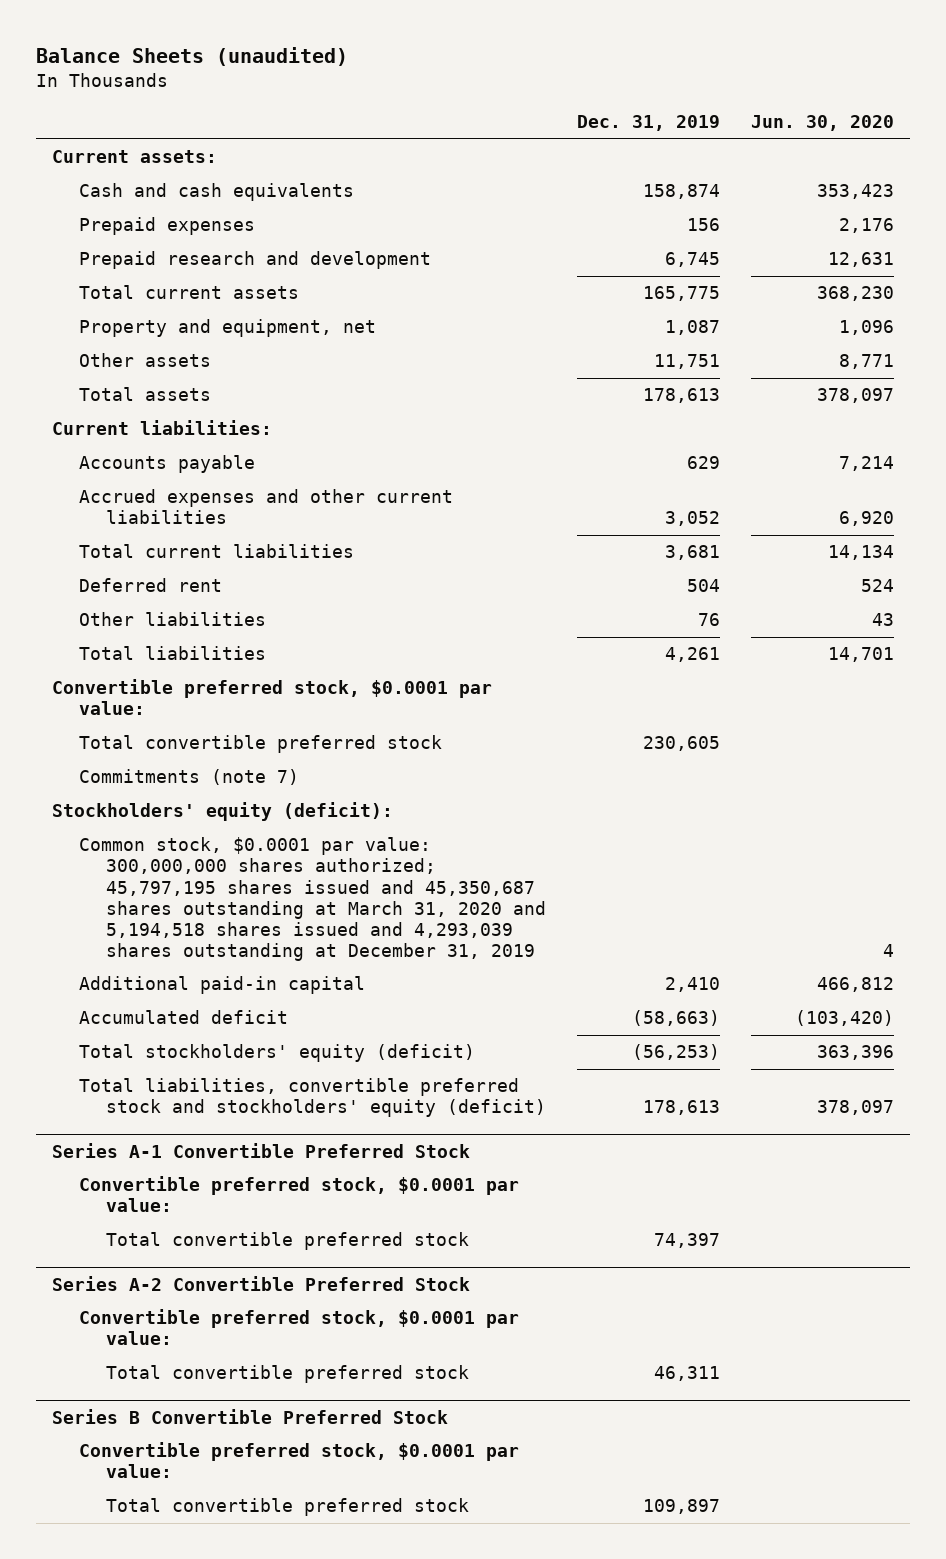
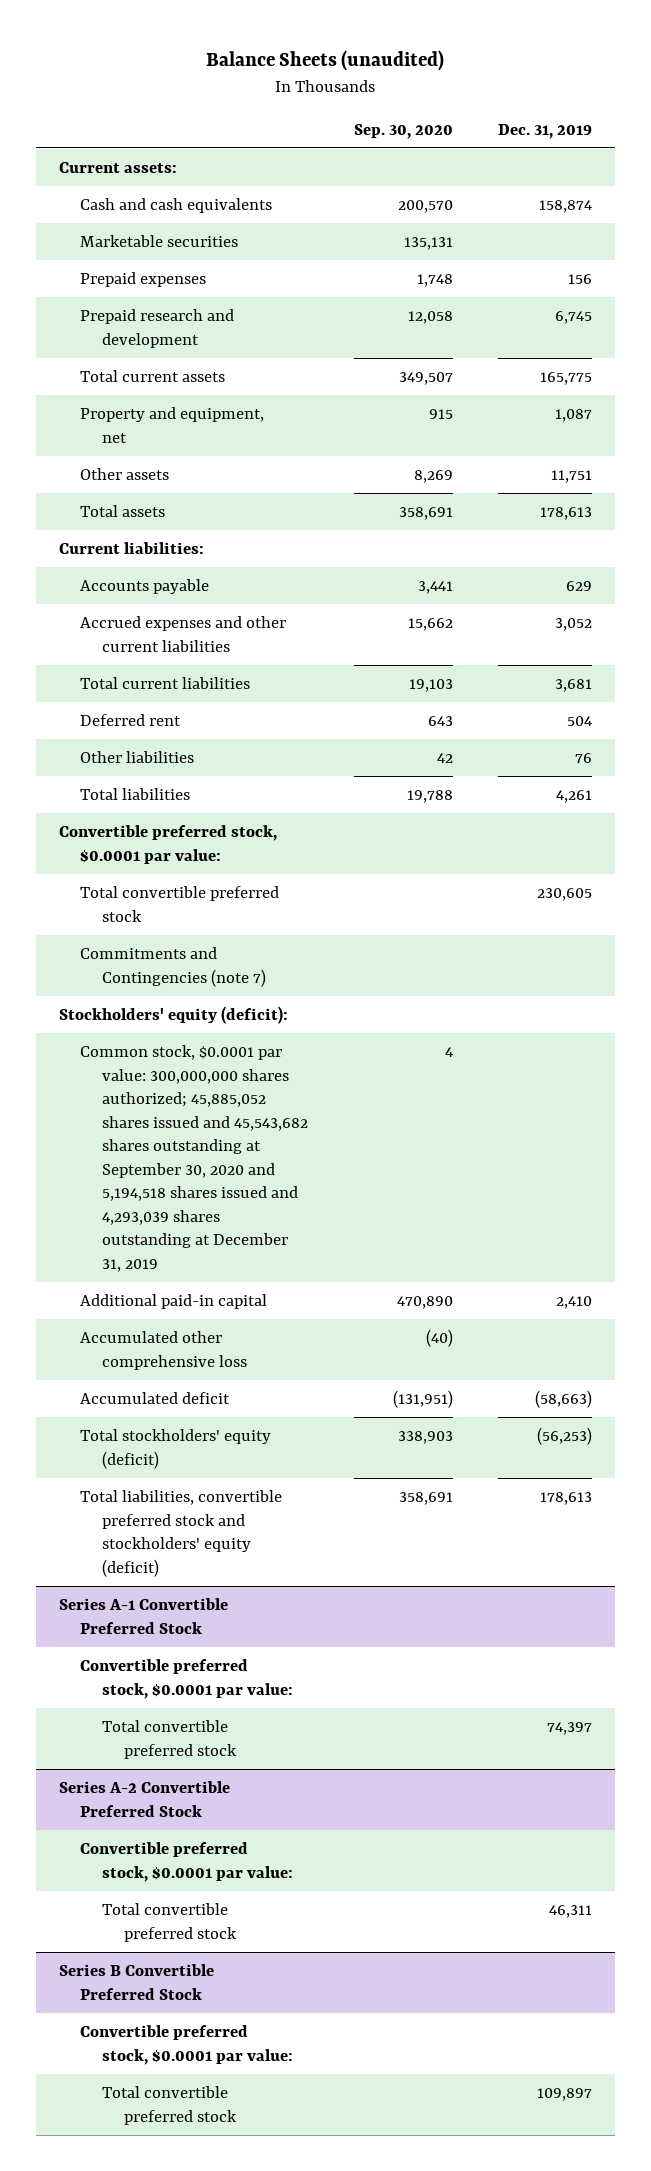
- | Dec. 31, 2019 | Jun. 30, 2020
+ | Sep. 30, 2020 | Dec. 31, 2019
+ Marketable securities | 135,131 |
- Commitments (note 7)
+ Commitments and Contingencies (note 7)
- Common stock, $0.0001 par value: 300,000,000 shares authorized; 45,797,195 shares issued and 45,350,687 shares outstanding at March 31, 2020 and 5,194,518 shares issued and 4,293,039 shares outstanding at December 31, 2019 | | 4
+ Common stock, $0.0001 par value: 300,000,000 shares authorized; 45,885,052 shares issued and 45,543,682 shares outstanding at September 30, 2020 and 5,194,518 shares issued and 4,293,039 shares outstanding at December 31, 2019 | 4 |
+ Accumulated other comprehensive loss | (40) |

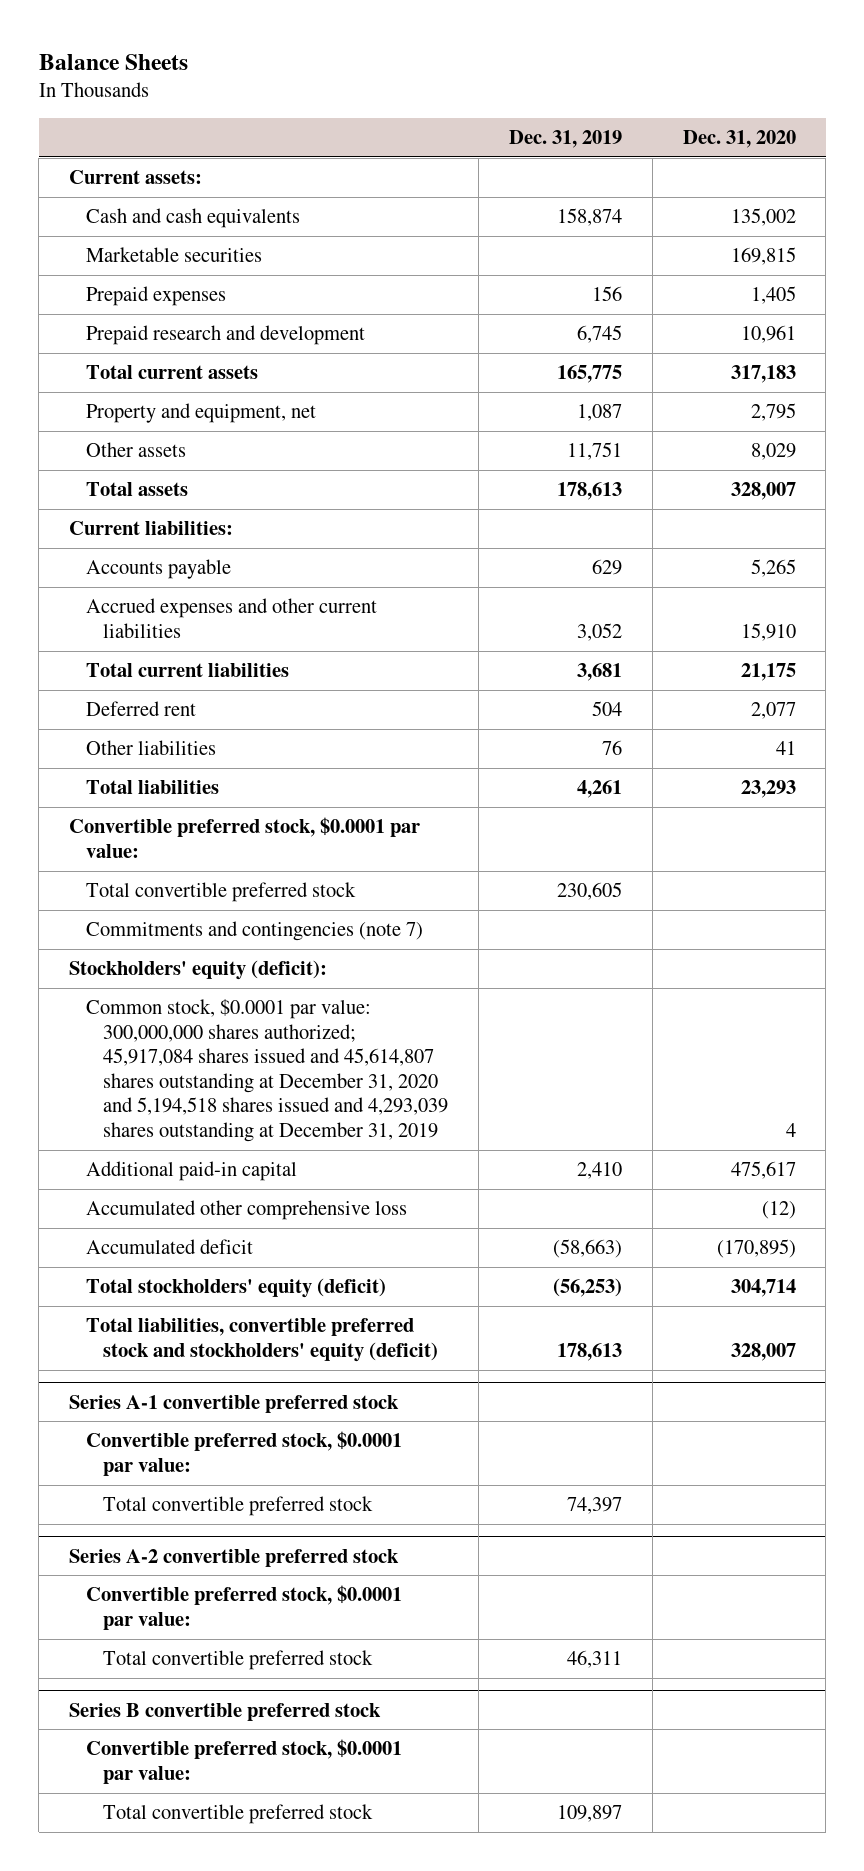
- Balance Sheets (unaudited)
+ Balance Sheets
- | Sep. 30, 2020 | Dec. 31, 2019
+ | Dec. 31, 2019 | Dec. 31, 2020
- Commitments and Contingencies (note 7)
+ Commitments and contingencies (note 7)
- Common stock, $0.0001 par value: 300,000,000 shares authorized; 45,885,052 shares issued and 45,543,682 shares outstanding at September 30, 2020 and 5,194,518 shares issued and 4,293,039 shares outstanding at December 31, 2019 | 4 |
+ Common stock, $0.0001 par value: 300,000,000 shares authorized; 45,917,084 shares issued and 45,614,807 shares outstanding at December 31, 2020 and 5,194,518 shares issued and 4,293,039 shares outstanding at December 31, 2019 | | 4
- Series A-1 Convertible Preferred Stock
+ Series A-1 convertible preferred stock
- Series A-2 Convertible Preferred Stock
+ Series A-2 convertible preferred stock
- Series B Convertible Preferred Stock
+ Series B convertible preferred stock

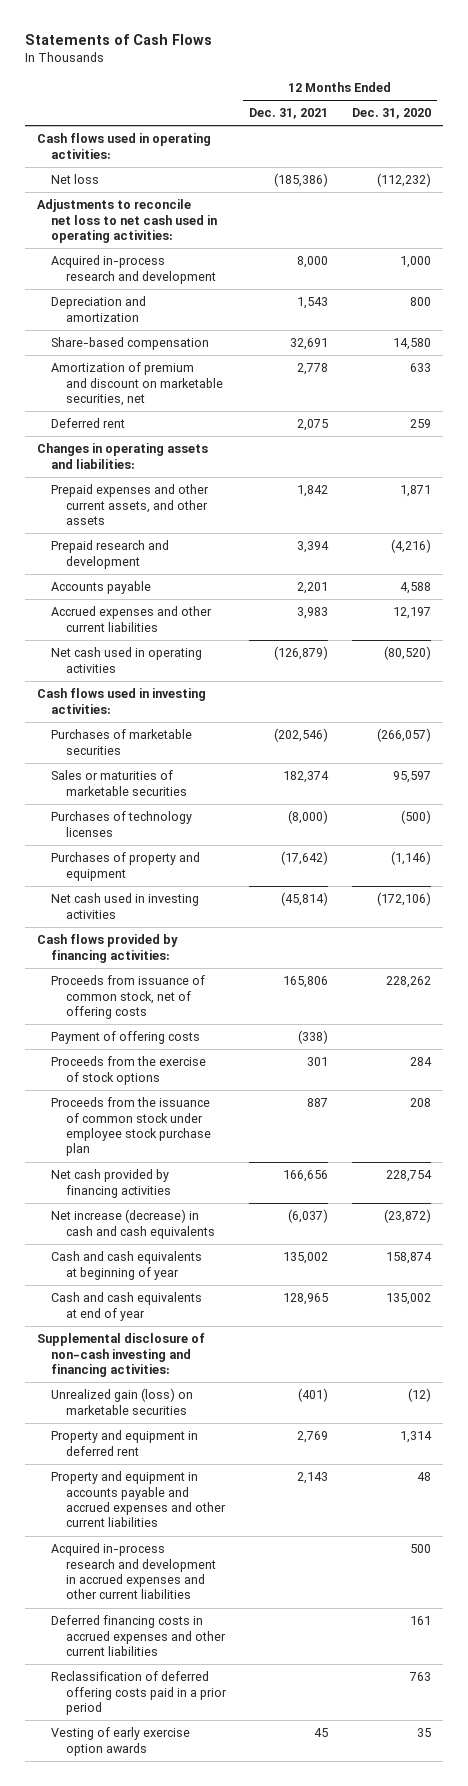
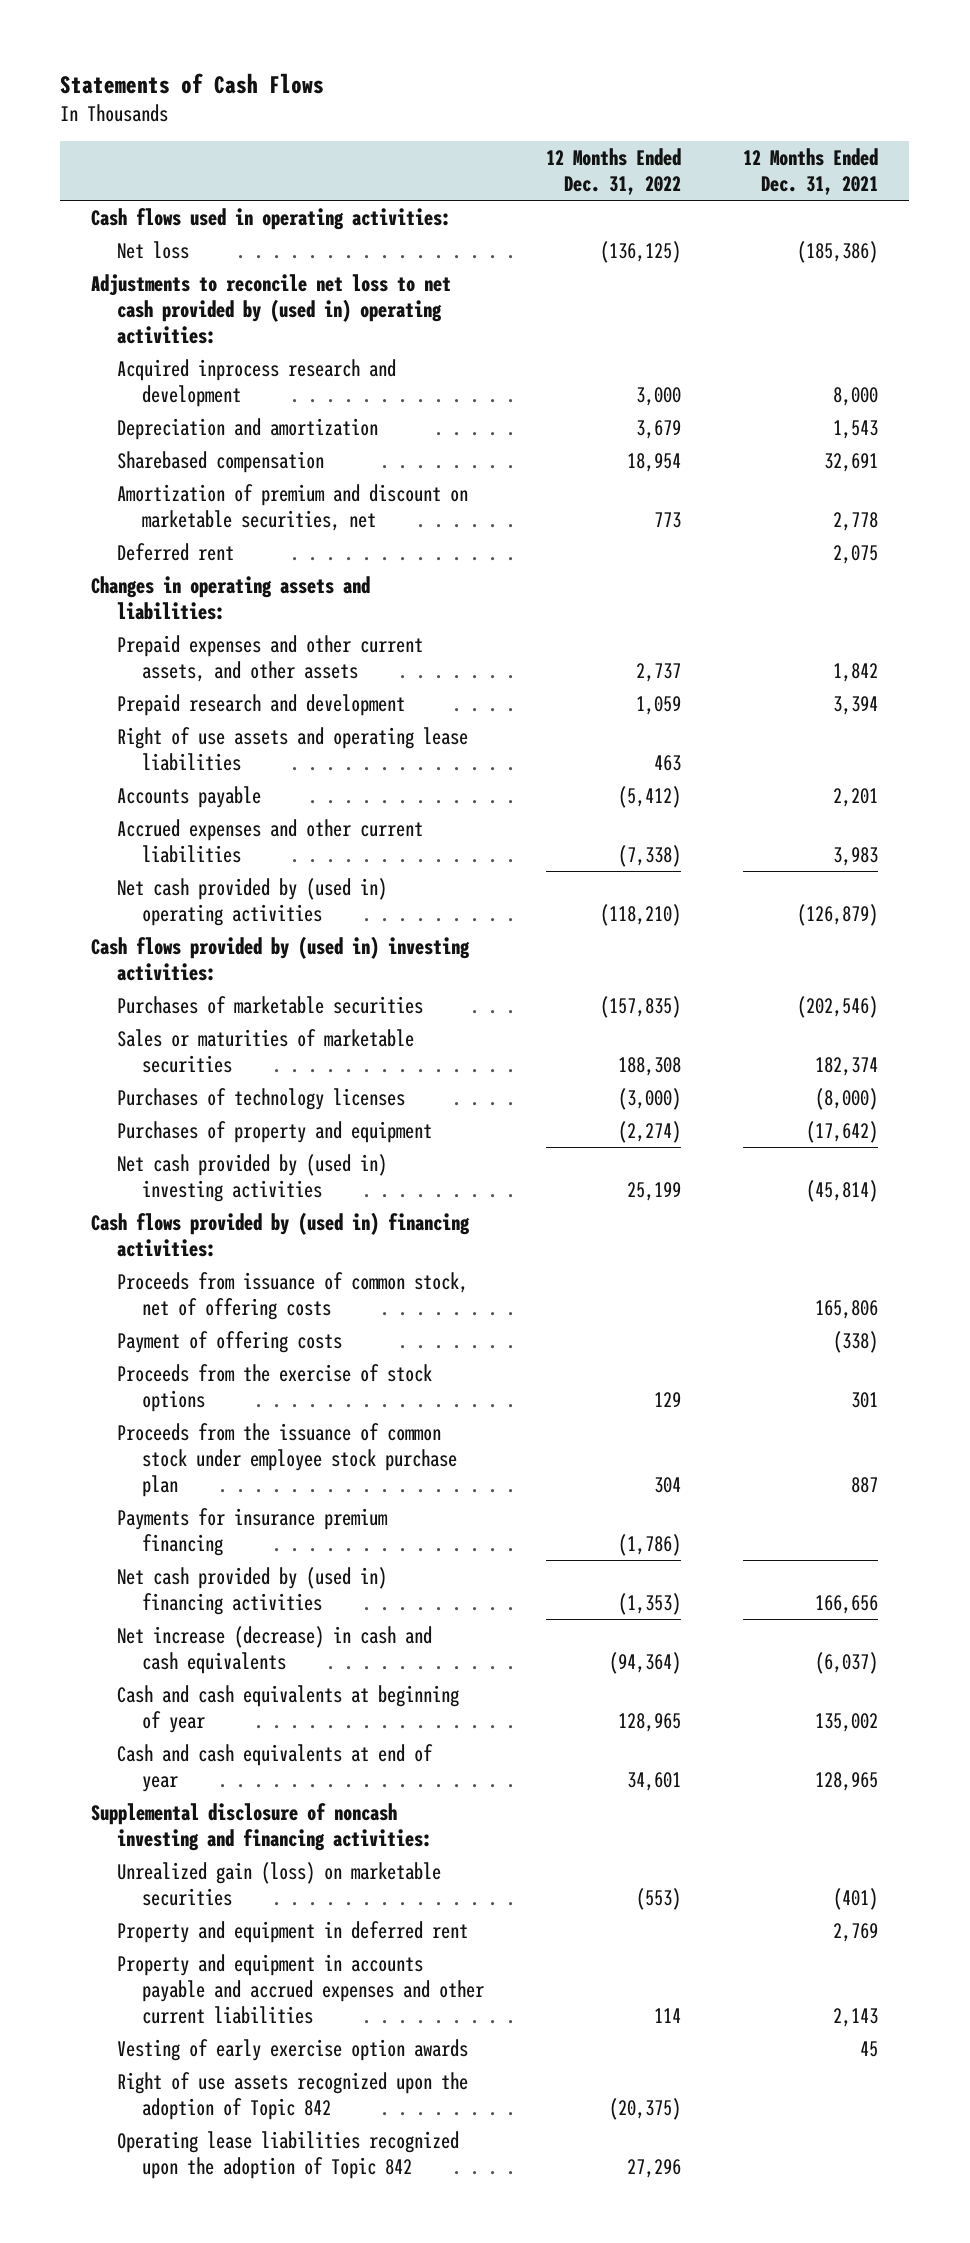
- | 12 Months Ended Dec. 31, 2021 | 12 Months Ended Dec. 31, 2020
+ | 12 Months Ended Dec. 31, 2022 | 12 Months Ended Dec. 31, 2021
- Adjustments to reconcile net loss to net cash used in operating activities:
- Acquired in-process research and development | 8,000 | 1,000
+ Adjustments to reconcile net loss to net cash provided by (used in) operating activities:
+ Acquired inprocess research and development | 3,000 | 8,000
- Share-based compensation | 32,691 | 14,580
+ Sharebased compensation | 18,954 | 32,691
+ Right of use assets and operating lease liabilities | 463 |
- Net cash used in operating activities | (126,879) | (80,520)
- Cash flows used in investing activities:
+ Net cash provided by (used in) operating activities | (118,210) | (126,879)
+ Cash flows provided by (used in) investing activities:
- Net cash used in investing activities | (45,814) | (172,106)
- Cash flows provided by financing activities:
+ Net cash provided by (used in) investing activities | 25,199 | (45,814)
+ Cash flows provided by (used in) financing activities:
- Net cash provided by financing activities | 166,656 | 228,754
+ Payments for insurance premium financing | (1,786) |
+ Net cash provided by (used in) financing activities | (1,353) | 166,656
- Supplemental disclosure of non-cash investing and financing activities:
+ Supplemental disclosure of noncash investing and financing activities:
- Acquired in-process research and development in accrued expenses and other current liabilities | | 500
- Deferred financing costs in accrued expenses and other current liabilities | | 161
- Reclassification of deferred offering costs paid in a prior period | | 763
+ Right of use assets recognized upon the adoption of Topic 842 | (20,375) |
+ Operating lease liabilities recognized upon the adoption of Topic 842 | 27,296 |

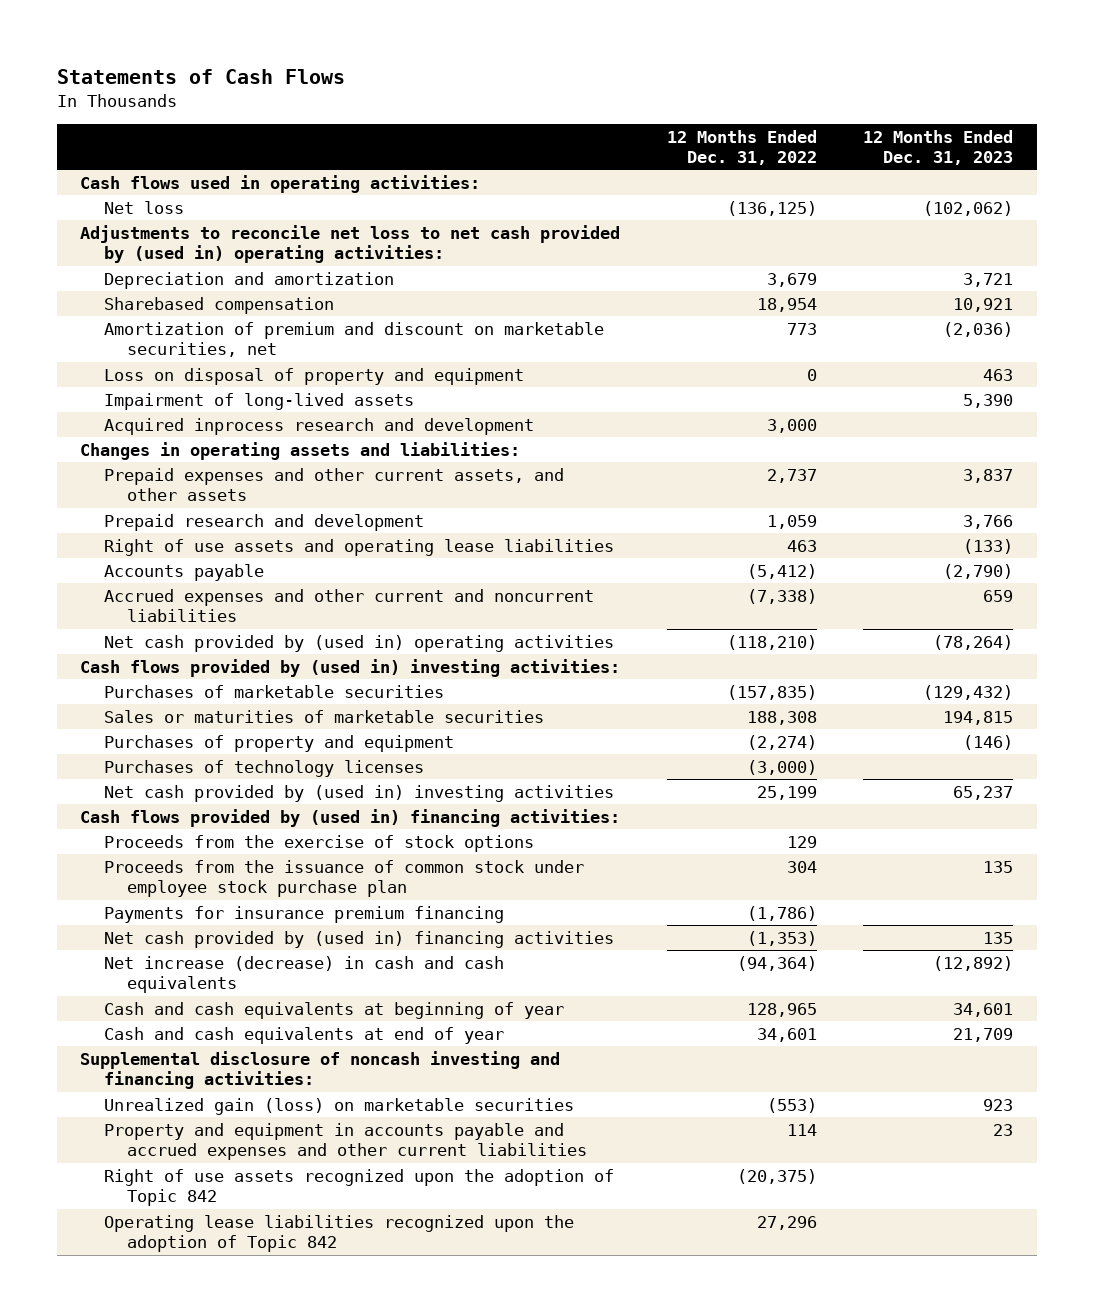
- | 12 Months Ended Dec. 31, 2022 | 12 Months Ended Dec. 31, 2021
+ | 12 Months Ended Dec. 31, 2022 | 12 Months Ended Dec. 31, 2023
- Deferred rent | | 2,075
+ Loss on disposal of property and equipment | 0 | 463
+ Impairment of long-lived assets | | 5,390
moved down: Acquired inprocess research and development | 3,000 |
- Accrued expenses and other current liabilities | (7,338) | 3,983
+ Accrued expenses and other current and noncurrent liabilities | (7,338) | 659
moved down: Purchases of technology licenses | (3,000) |
- Proceeds from issuance of common stock, net of offering costs | | 165,806
- Payment of offering costs | | (338)
- Property and equipment in deferred rent | | 2,769
- Vesting of early exercise option awards | | 45

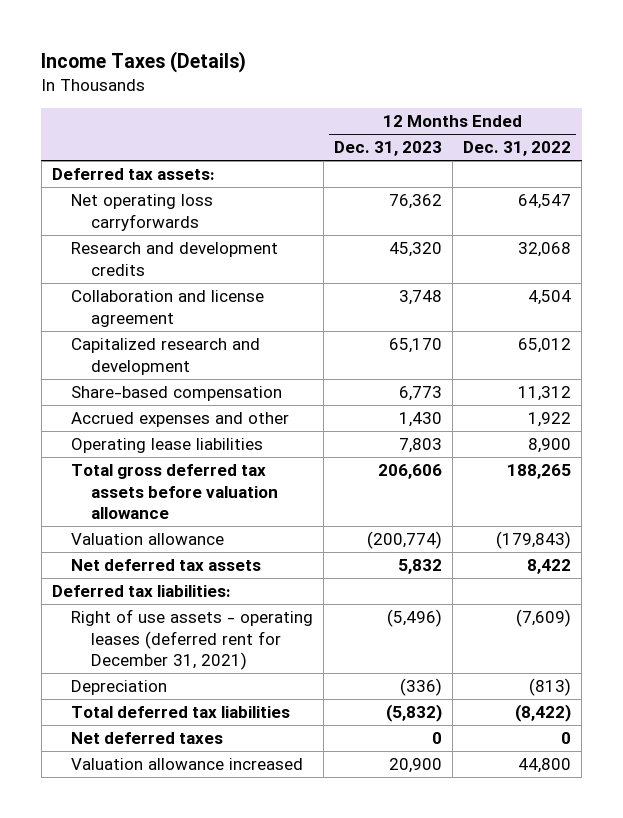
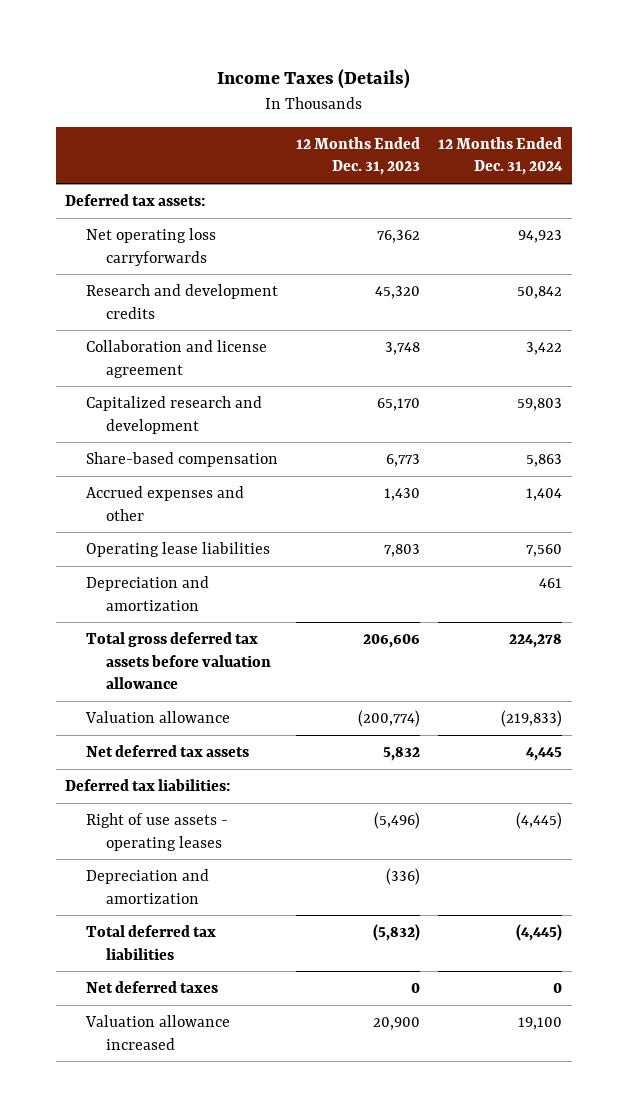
- | 12 Months Ended Dec. 31, 2023 | 12 Months Ended Dec. 31, 2022
+ | 12 Months Ended Dec. 31, 2023 | 12 Months Ended Dec. 31, 2024
+ Depreciation and amortization | | 461
- Right of use assets - operating leases (deferred rent for December 31, 2021) | (5,496) | (7,609)
- Depreciation | (336) | (813)
+ Right of use assets - operating leases | (5,496) | (4,445)
+ Depreciation and amortization | (336) |

